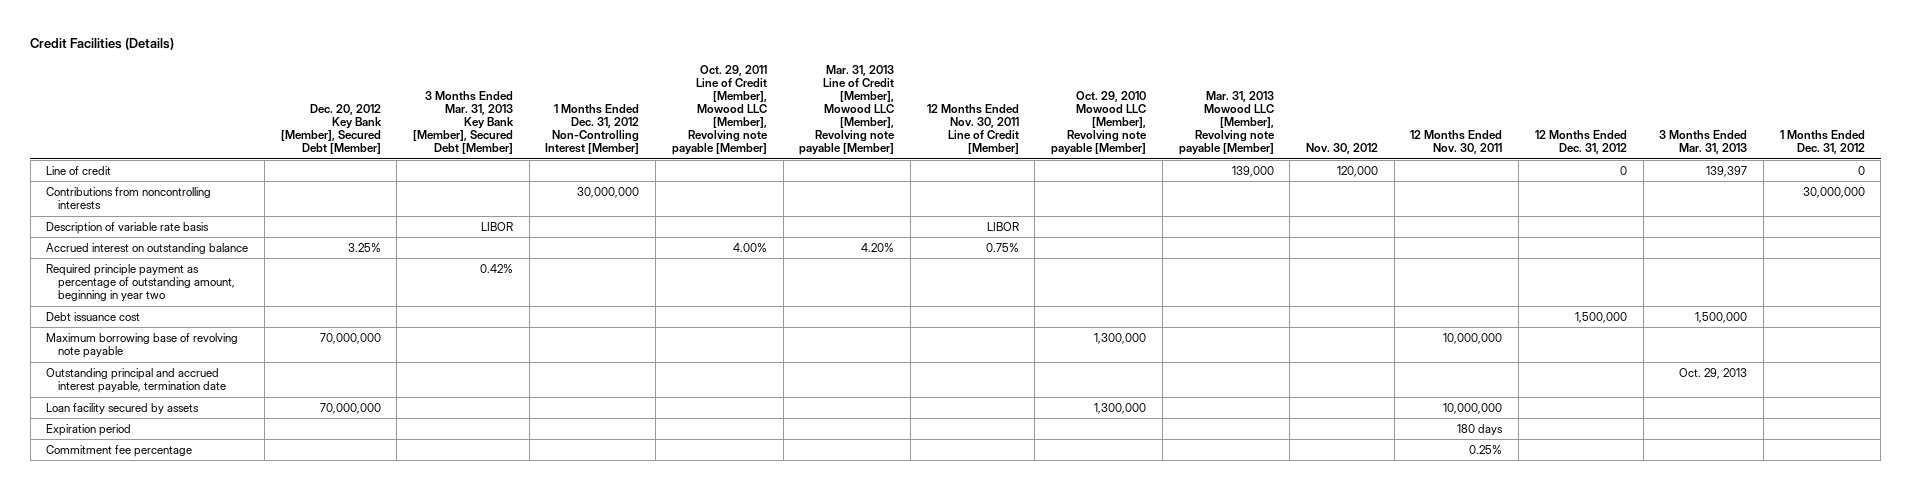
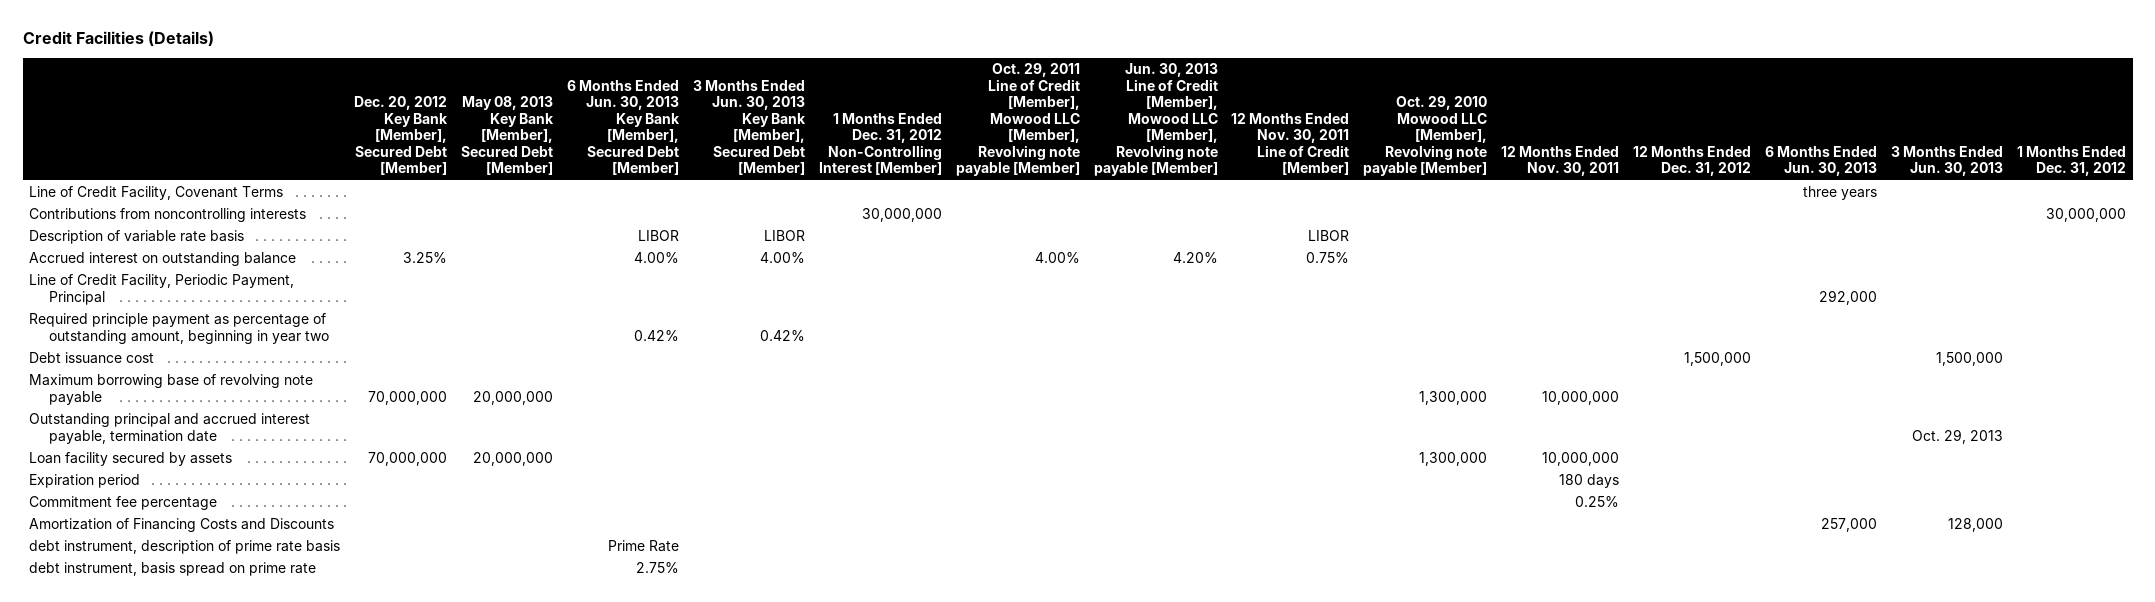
- | Dec. 20, 2012 Key Bank [Member], Secured Debt [Member] | 3 Months Ended Mar. 31, 2013 Key Bank [Member], Secured Debt [Member] | 1 Months Ended Dec. 31, 2012 Non-Controlling Interest [Member] | Oct. 29, 2011 Line of Credit [Member], Mowood LLC [Member], Revolving note payable [Member] | Mar. 31, 2013 Line of Credit [Member], Mowood LLC [Member], Revolving note payable [Member] | 12 Months Ended Nov. 30, 2011 Line of Credit [Member] | Oct. 29, 2010 Mowood LLC [Member], Revolving note payable [Member] | Mar. 31, 2013 Mowood LLC [Member], Revolving note payable [Member] | Nov. 30, 2012 | 12 Months Ended Nov. 30, 2011 | 12 Months Ended Dec. 31, 2012 | 3 Months Ended Mar. 31, 2013 | 1 Months Ended Dec. 31, 2012
+ | Dec. 20, 2012 Key Bank [Member], Secured Debt [Member] | May 08, 2013 Key Bank [Member], Secured Debt [Member] | 6 Months Ended Jun. 30, 2013 Key Bank [Member], Secured Debt [Member] | 3 Months Ended Jun. 30, 2013 Key Bank [Member], Secured Debt [Member] | 1 Months Ended Dec. 31, 2012 Non-Controlling Interest [Member] | Oct. 29, 2011 Line of Credit [Member], Mowood LLC [Member], Revolving note payable [Member] | Jun. 30, 2013 Line of Credit [Member], Mowood LLC [Member], Revolving note payable [Member] | 12 Months Ended Nov. 30, 2011 Line of Credit [Member] | Oct. 29, 2010 Mowood LLC [Member], Revolving note payable [Member] | 12 Months Ended Nov. 30, 2011 | 12 Months Ended Dec. 31, 2012 | 6 Months Ended Jun. 30, 2013 | 3 Months Ended Jun. 30, 2013 | 1 Months Ended Dec. 31, 2012
- Line of credit | | | | | | | | 139,000 | 120,000 | | 0 | 139,397 | 0
+ Line of Credit Facility, Covenant Terms | | | | | | | | | | | | three years | |
+ Line of Credit Facility, Periodic Payment, Principal | | | | | | | | | | | | 292,000 | |
+ Amortization of Financing Costs and Discounts | | | | | | | | | | | | 257,000 | 128,000 |
+ debt instrument, description of prime rate basis | | | Prime Rate | | | | | | | | | | |
+ debt instrument, basis spread on prime rate | | | 2.75% | | | | | | | | | | |

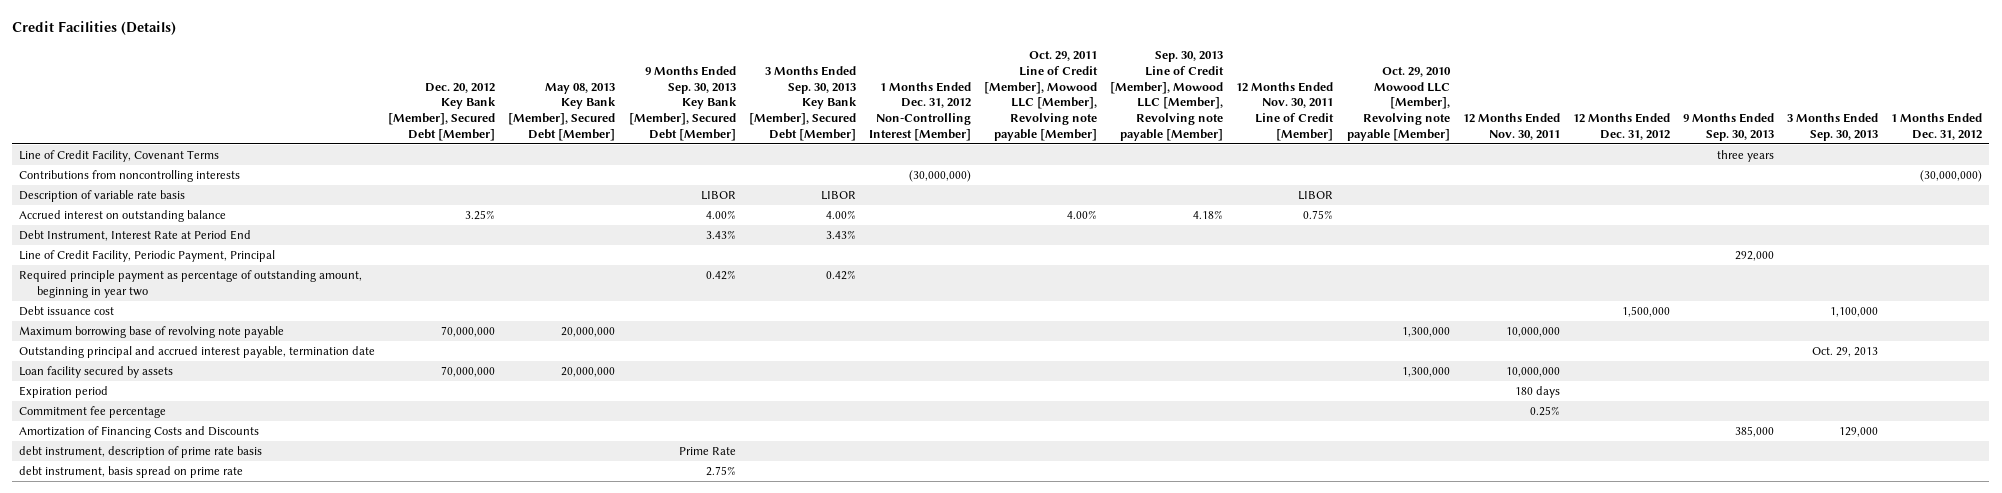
- | Dec. 20, 2012 Key Bank [Member], Secured Debt [Member] | May 08, 2013 Key Bank [Member], Secured Debt [Member] | 6 Months Ended Jun. 30, 2013 Key Bank [Member], Secured Debt [Member] | 3 Months Ended Jun. 30, 2013 Key Bank [Member], Secured Debt [Member] | 1 Months Ended Dec. 31, 2012 Non-Controlling Interest [Member] | Oct. 29, 2011 Line of Credit [Member], Mowood LLC [Member], Revolving note payable [Member] | Jun. 30, 2013 Line of Credit [Member], Mowood LLC [Member], Revolving note payable [Member] | 12 Months Ended Nov. 30, 2011 Line of Credit [Member] | Oct. 29, 2010 Mowood LLC [Member], Revolving note payable [Member] | 12 Months Ended Nov. 30, 2011 | 12 Months Ended Dec. 31, 2012 | 6 Months Ended Jun. 30, 2013 | 3 Months Ended Jun. 30, 2013 | 1 Months Ended Dec. 31, 2012
+ | Dec. 20, 2012 Key Bank [Member], Secured Debt [Member] | May 08, 2013 Key Bank [Member], Secured Debt [Member] | 9 Months Ended Sep. 30, 2013 Key Bank [Member], Secured Debt [Member] | 3 Months Ended Sep. 30, 2013 Key Bank [Member], Secured Debt [Member] | 1 Months Ended Dec. 31, 2012 Non-Controlling Interest [Member] | Oct. 29, 2011 Line of Credit [Member], Mowood LLC [Member], Revolving note payable [Member] | Sep. 30, 2013 Line of Credit [Member], Mowood LLC [Member], Revolving note payable [Member] | 12 Months Ended Nov. 30, 2011 Line of Credit [Member] | Oct. 29, 2010 Mowood LLC [Member], Revolving note payable [Member] | 12 Months Ended Nov. 30, 2011 | 12 Months Ended Dec. 31, 2012 | 9 Months Ended Sep. 30, 2013 | 3 Months Ended Sep. 30, 2013 | 1 Months Ended Dec. 31, 2012
- Contributions from noncontrolling interests | | | | | 30,000,000 | | | | | | | | | 30,000,000
+ Contributions from noncontrolling interests | | | | | (30,000,000) | | | | | | | | | (30,000,000)
+ Debt Instrument, Interest Rate at Period End | | | 3.43% | 3.43% | | | | | | | | | |

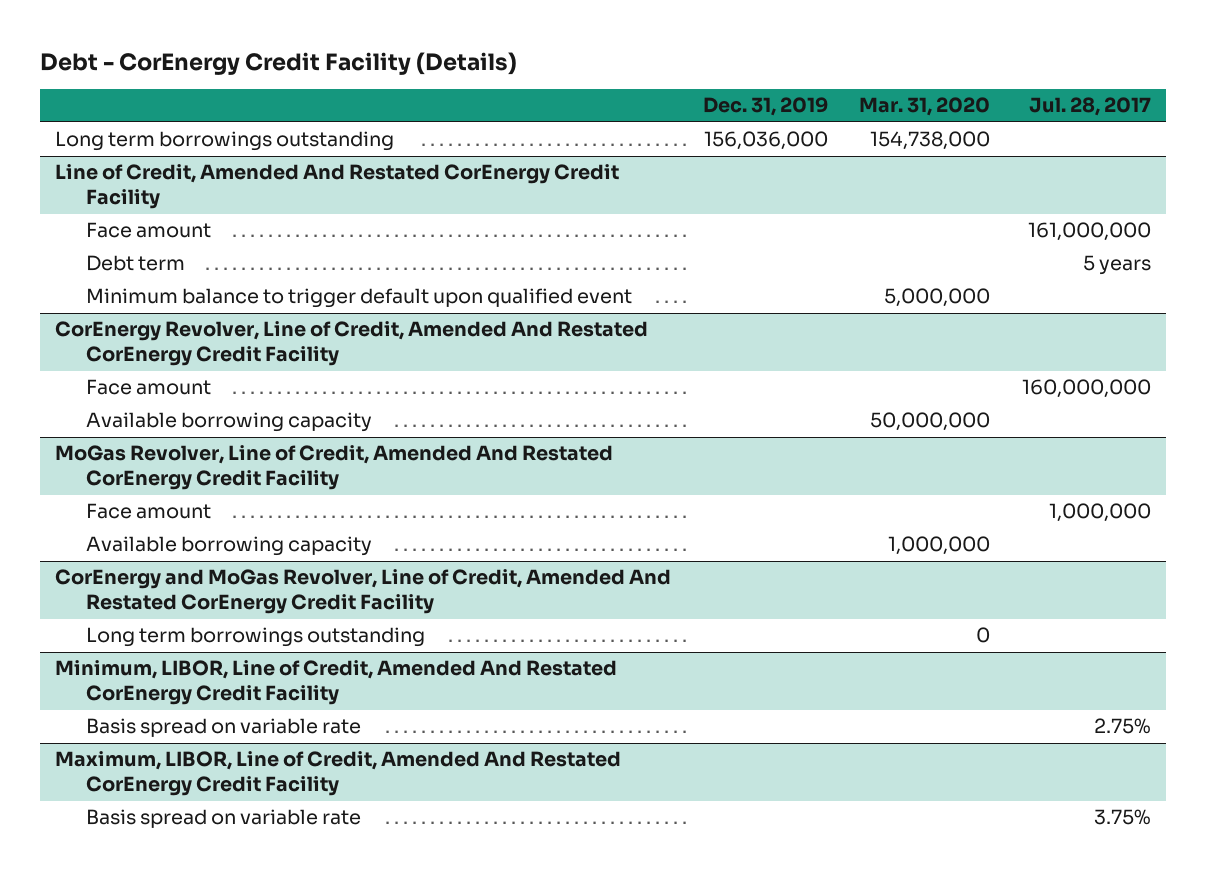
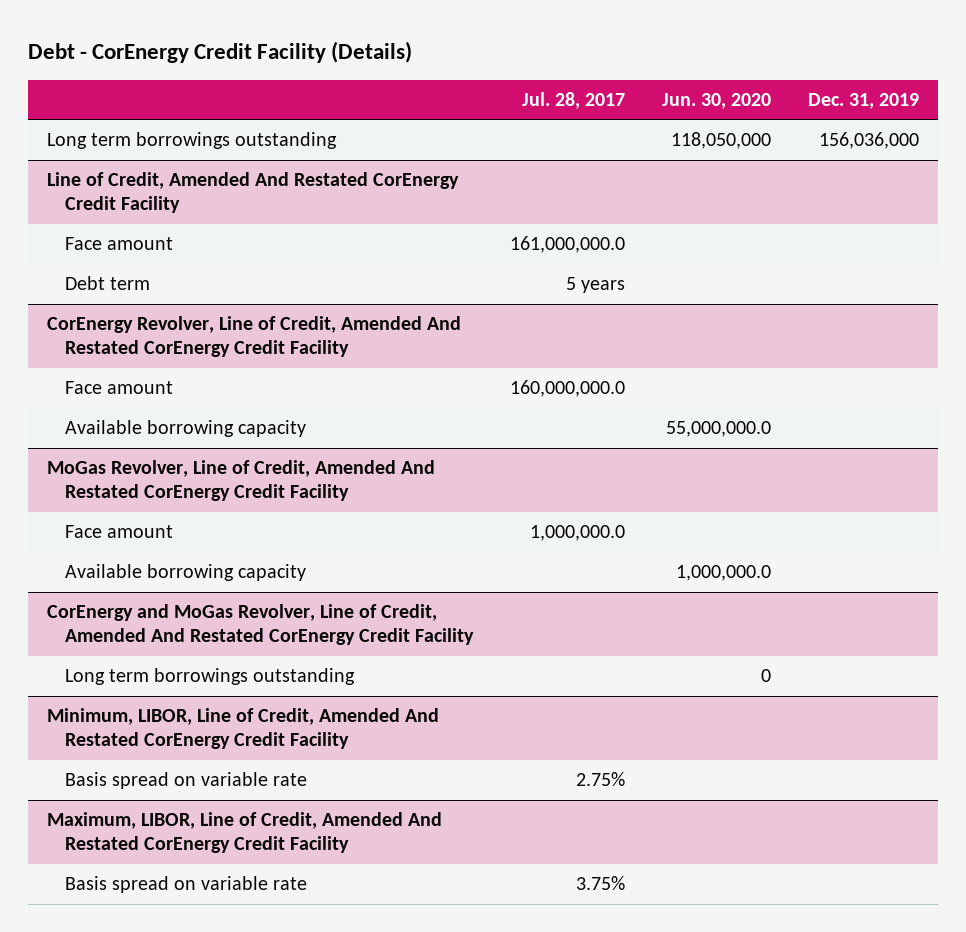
- | Dec. 31, 2019 | Mar. 31, 2020 | Jul. 28, 2017
+ | Jul. 28, 2017 | Jun. 30, 2020 | Dec. 31, 2019
@ Line of Credit, Amended And Restated CorEnergy Credit Facility
- Face amount | | | 161,000,000
+ Face amount | 161,000,000.0 | |
- Minimum balance to trigger default upon qualified event | | 5,000,000 |
@ CorEnergy Revolver, Line of Credit, Amended And Restated CorEnergy Credit Facility
- Face amount | | | 160,000,000
+ Face amount | 160,000,000.0 | |
@ MoGas Revolver, Line of Credit, Amended And Restated CorEnergy Credit Facility
- Face amount | | | 1,000,000
+ Face amount | 1,000,000.0 | |

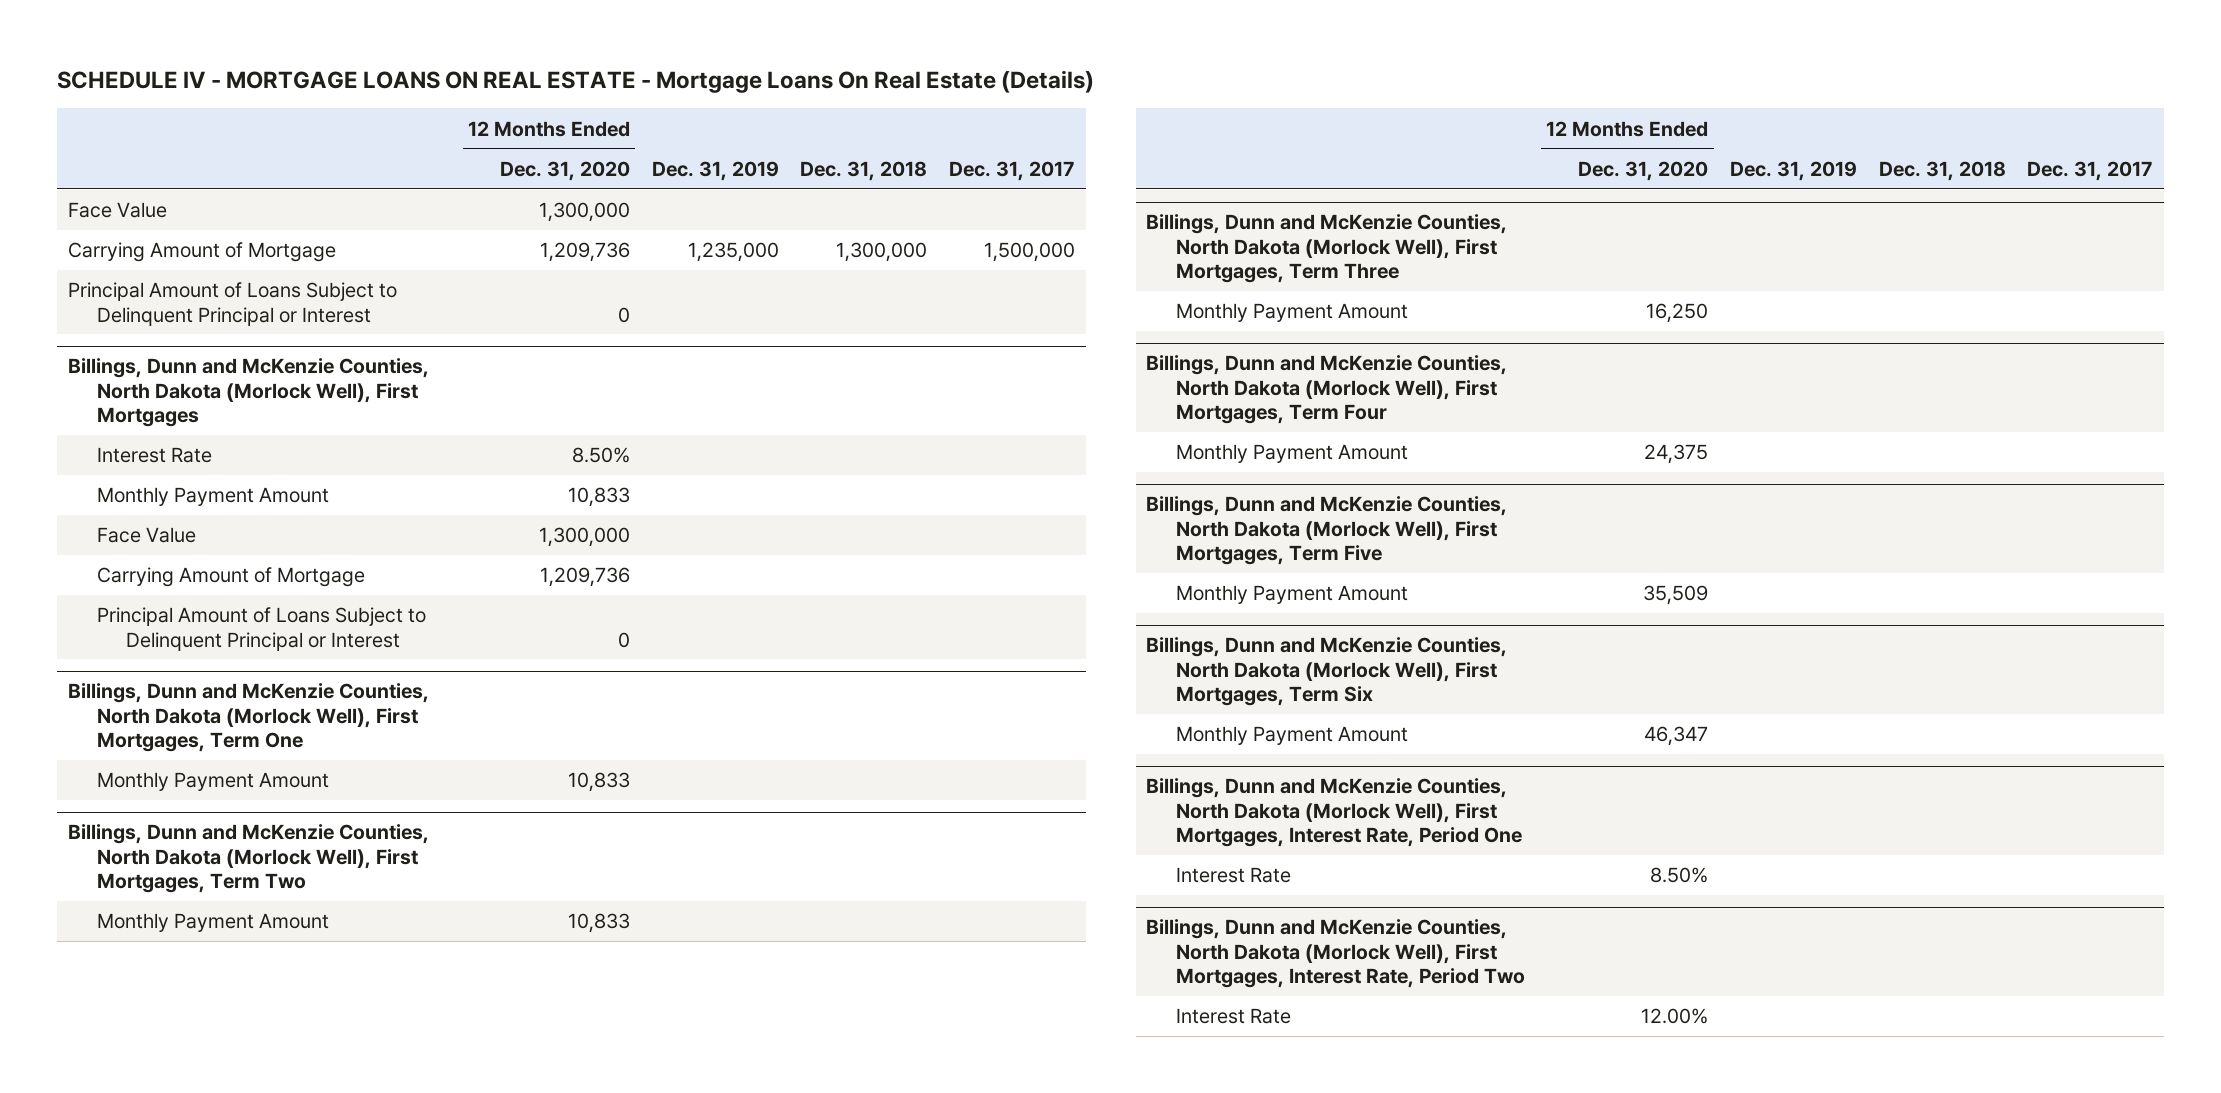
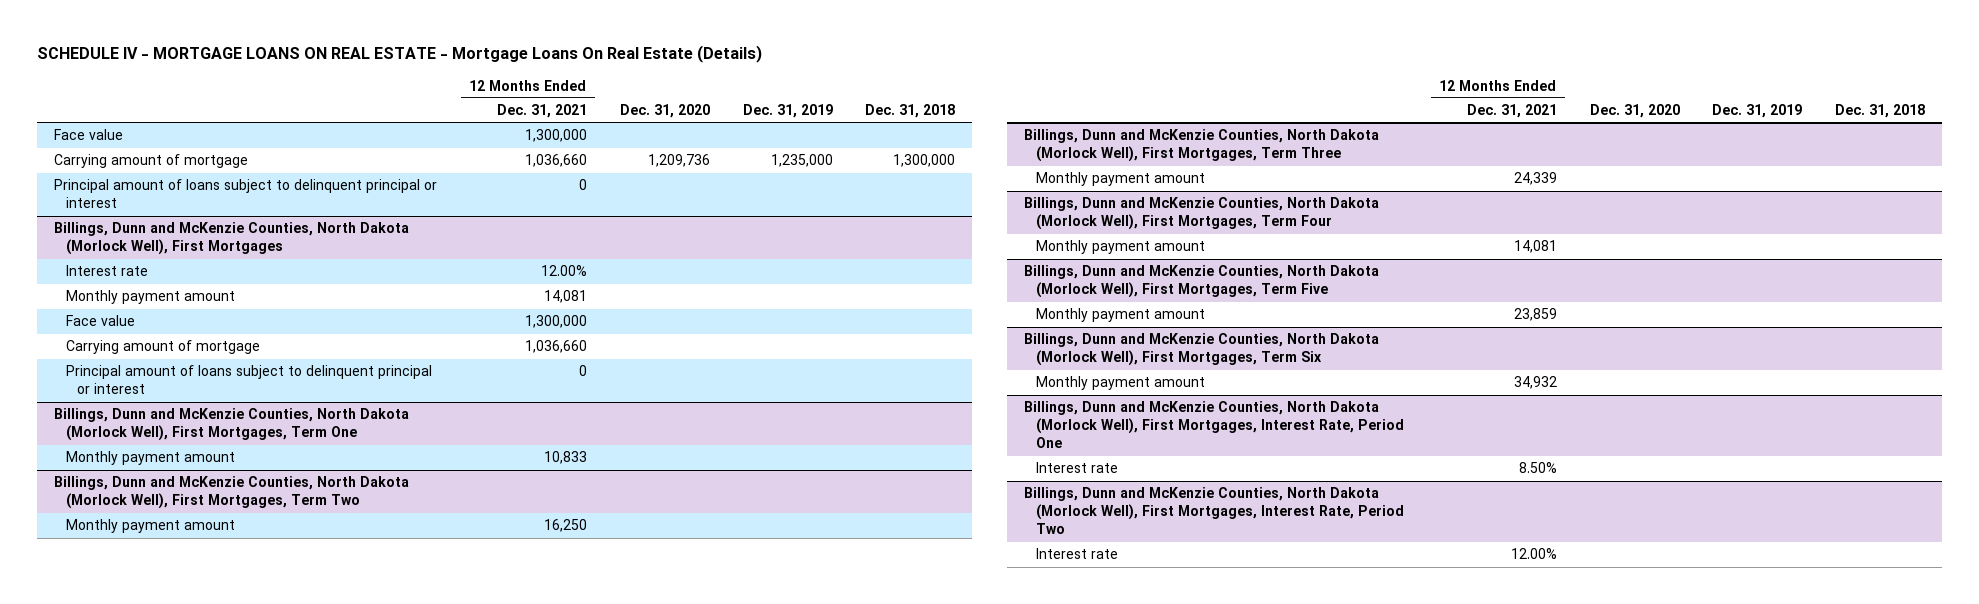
- | 12 Months Ended Dec. 31, 2020 | Dec. 31, 2019 | Dec. 31, 2018 | Dec. 31, 2017
+ | 12 Months Ended Dec. 31, 2021 | Dec. 31, 2020 | Dec. 31, 2019 | Dec. 31, 2018
- Face Value | 1,300,000 | | |
- Carrying Amount of Mortgage | 1,209,736 | 1,235,000 | 1,300,000 | 1,500,000
- Principal Amount of Loans Subject to Delinquent Principal or Interest | 0 | | |
+ Face value | 1,300,000 | | |
+ Carrying amount of mortgage | 1,036,660 | 1,209,736 | 1,235,000 | 1,300,000
+ Principal amount of loans subject to delinquent principal or interest | 0 | | |
@ Billings, Dunn and McKenzie Counties, North Dakota (Morlock Well), First Mortgages
- Interest Rate | 8.50% | | |
- Monthly Payment Amount | 10,833 | | |
- Face Value | 1,300,000 | | |
- Carrying Amount of Mortgage | 1,209,736 | | |
- Principal Amount of Loans Subject to Delinquent Principal or Interest | 0 | | |
+ Interest rate | 12.00% | | |
+ Monthly payment amount | 14,081 | | |
+ Face value | 1,300,000 | | |
+ Carrying amount of mortgage | 1,036,660 | | |
+ Principal amount of loans subject to delinquent principal or interest | 0 | | |
@ Billings, Dunn and McKenzie Counties, North Dakota (Morlock Well), First Mortgages, Term One
- Monthly Payment Amount | 10,833 | | |
+ Monthly payment amount | 10,833 | | |
@ Billings, Dunn and McKenzie Counties, North Dakota (Morlock Well), First Mortgages, Term Two
- Monthly Payment Amount | 10,833 | | |
+ Monthly payment amount | 16,250 | | |
@ Billings, Dunn and McKenzie Counties, North Dakota (Morlock Well), First Mortgages, Term Three
- Monthly Payment Amount | 16,250 | | |
+ Monthly payment amount | 24,339 | | |
@ Billings, Dunn and McKenzie Counties, North Dakota (Morlock Well), First Mortgages, Term Four
- Monthly Payment Amount | 24,375 | | |
+ Monthly payment amount | 14,081 | | |
@ Billings, Dunn and McKenzie Counties, North Dakota (Morlock Well), First Mortgages, Term Five
- Monthly Payment Amount | 35,509 | | |
+ Monthly payment amount | 23,859 | | |
@ Billings, Dunn and McKenzie Counties, North Dakota (Morlock Well), First Mortgages, Term Six
- Monthly Payment Amount | 46,347 | | |
+ Monthly payment amount | 34,932 | | |
@ Billings, Dunn and McKenzie Counties, North Dakota (Morlock Well), First Mortgages, Interest Rate, Period One
- Interest Rate | 8.50% | | |
+ Interest rate | 8.50% | | |
@ Billings, Dunn and McKenzie Counties, North Dakota (Morlock Well), First Mortgages, Interest Rate, Period Two
- Interest Rate | 12.00% | | |
+ Interest rate | 12.00% | | |

